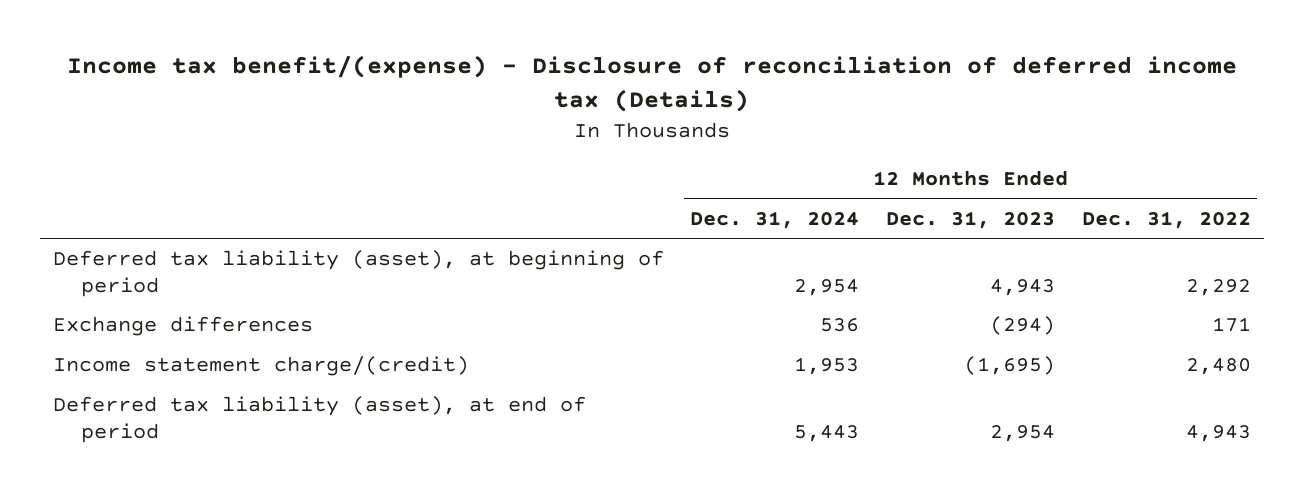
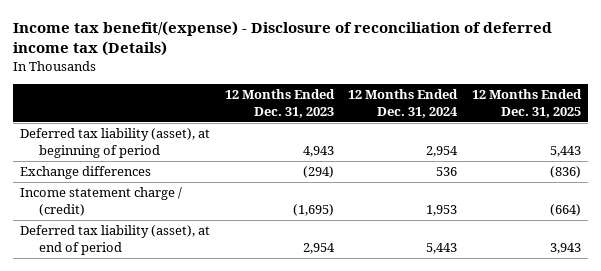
- | 12 Months Ended Dec. 31, 2024 | 12 Months Ended Dec. 31, 2023 | 12 Months Ended Dec. 31, 2022
+ | 12 Months Ended Dec. 31, 2023 | 12 Months Ended Dec. 31, 2024 | 12 Months Ended Dec. 31, 2025
- Income statement charge/(credit) | 1,953 | (1,695) | 2,480
+ Income statement charge / (credit) | (1,695) | 1,953 | (664)

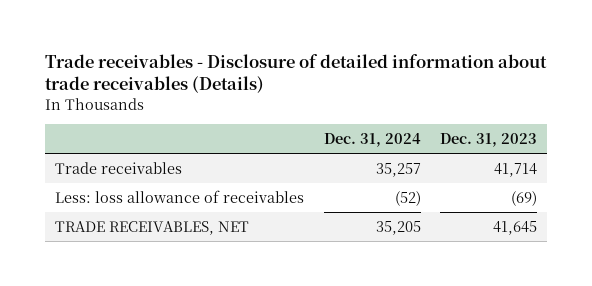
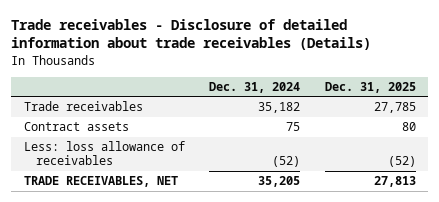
- | Dec. 31, 2024 | Dec. 31, 2023
+ | Dec. 31, 2024 | Dec. 31, 2025
- Trade receivables | 35,257 | 41,714
+ Trade receivables | 35,182 | 27,785
+ Contract assets | 75 | 80

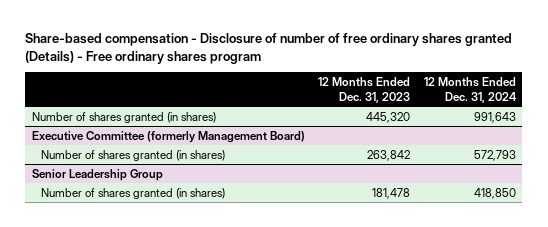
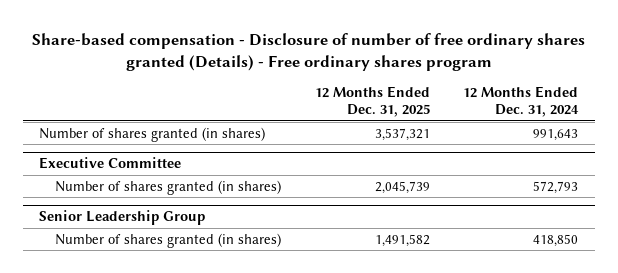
- | 12 Months Ended Dec. 31, 2023 | 12 Months Ended Dec. 31, 2024
+ | 12 Months Ended Dec. 31, 2025 | 12 Months Ended Dec. 31, 2024
- Executive Committee (formerly Management Board)
+ Executive Committee

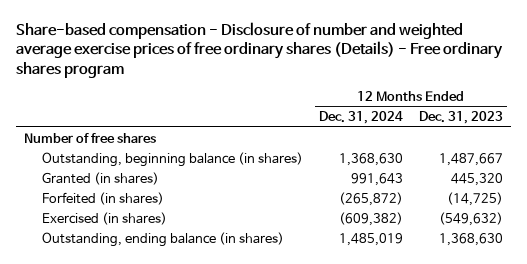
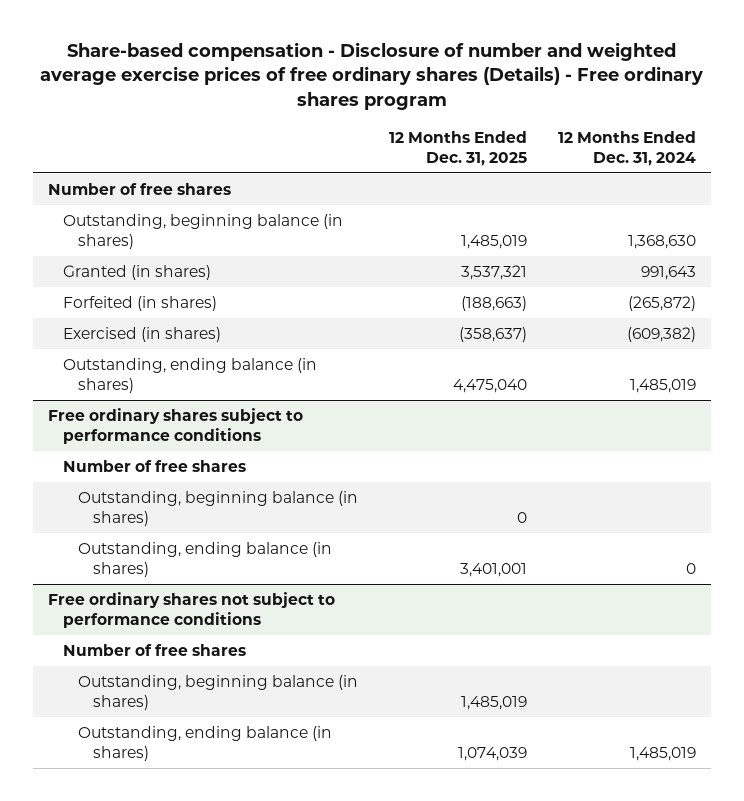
- | 12 Months Ended Dec. 31, 2024 | 12 Months Ended Dec. 31, 2023
+ | 12 Months Ended Dec. 31, 2025 | 12 Months Ended Dec. 31, 2024
+ Free ordinary shares subject to performance conditions
+ Number of free shares
+ Outstanding, beginning balance (in shares) | 0 |
+ Outstanding, ending balance (in shares) | 3,401,001 | 0
+ Free ordinary shares not subject to performance conditions
+ Number of free shares
+ Outstanding, beginning balance (in shares) | 1,485,019 |
+ Outstanding, ending balance (in shares) | 1,074,039 | 1,485,019

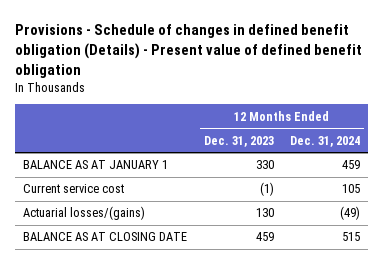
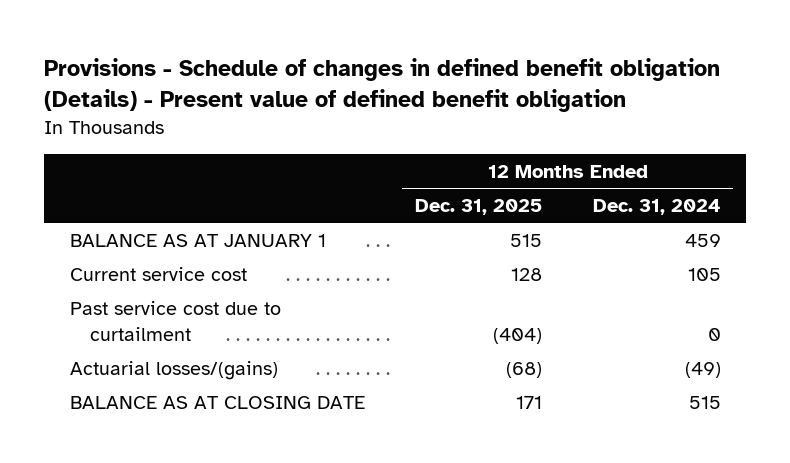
- | 12 Months Ended Dec. 31, 2023 | 12 Months Ended Dec. 31, 2024
+ | 12 Months Ended Dec. 31, 2025 | 12 Months Ended Dec. 31, 2024
+ Past service cost due to curtailment | (404) | 0

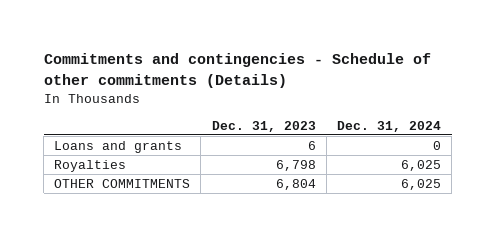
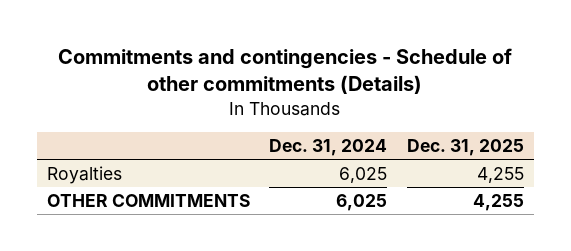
- | Dec. 31, 2023 | Dec. 31, 2024
+ | Dec. 31, 2024 | Dec. 31, 2025
- Loans and grants | 6 | 0

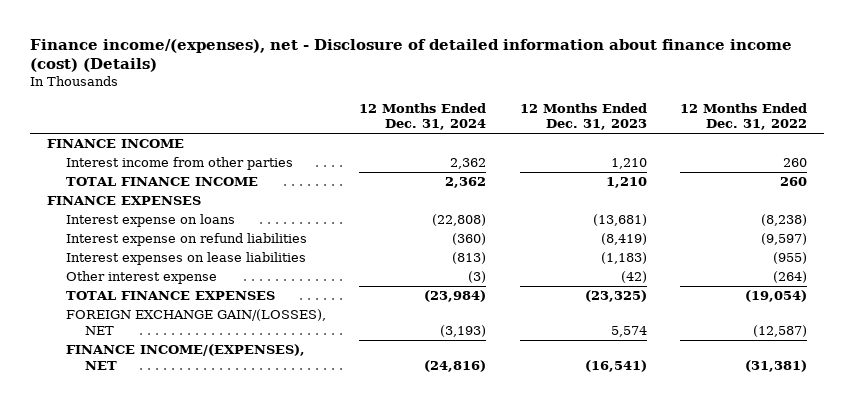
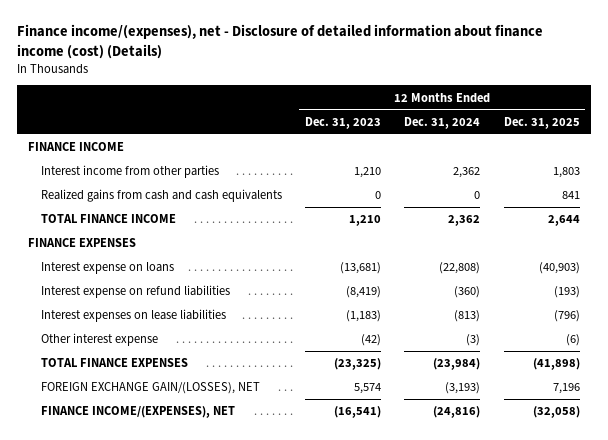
- | 12 Months Ended Dec. 31, 2024 | 12 Months Ended Dec. 31, 2023 | 12 Months Ended Dec. 31, 2022
+ | 12 Months Ended Dec. 31, 2023 | 12 Months Ended Dec. 31, 2024 | 12 Months Ended Dec. 31, 2025
+ Realized gains from cash and cash equivalents | 0 | 0 | 841

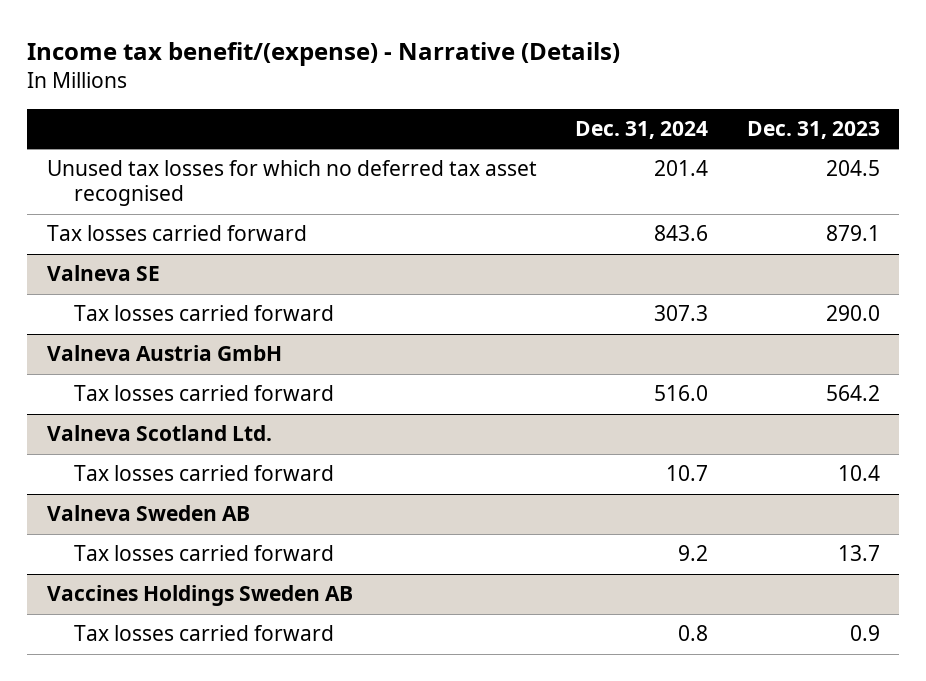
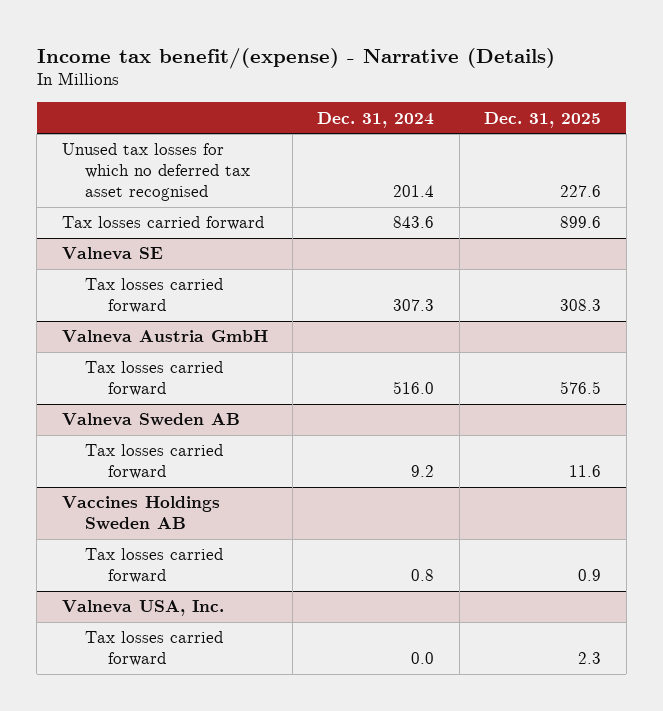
- | Dec. 31, 2024 | Dec. 31, 2023
+ | Dec. 31, 2024 | Dec. 31, 2025
- Valneva Scotland Ltd.
- Tax losses carried forward | 10.7 | 10.4
+ Valneva USA, Inc.
+ Tax losses carried forward | 0.0 | 2.3

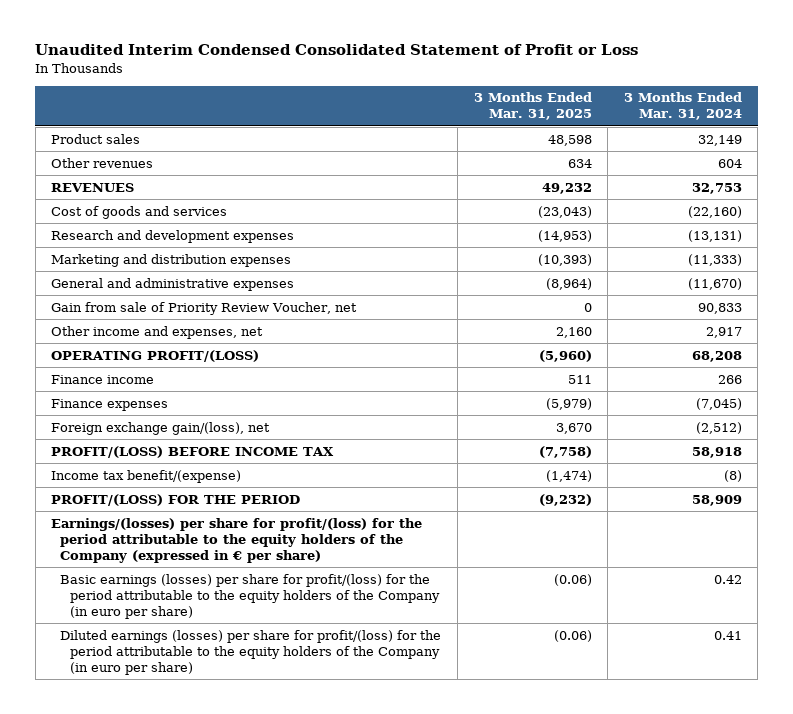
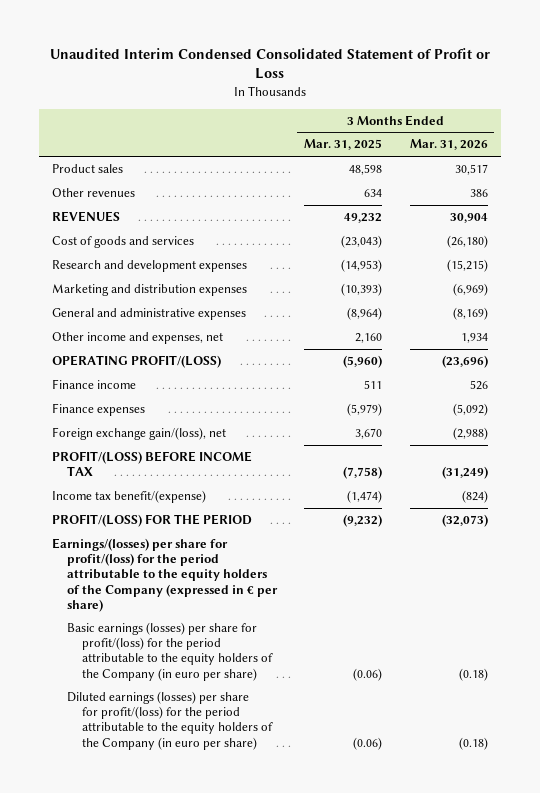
- | 3 Months Ended Mar. 31, 2025 | 3 Months Ended Mar. 31, 2024
+ | 3 Months Ended Mar. 31, 2025 | 3 Months Ended Mar. 31, 2026
- Gain from sale of Priority Review Voucher, net | 0 | 90,833

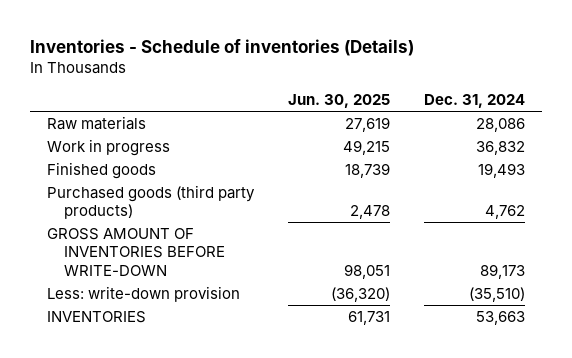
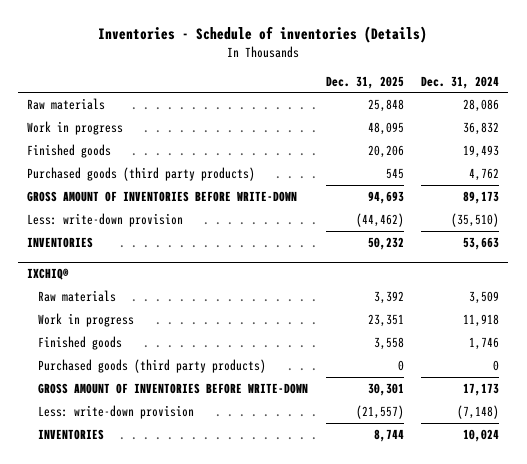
- | Jun. 30, 2025 | Dec. 31, 2024
+ | Dec. 31, 2025 | Dec. 31, 2024
+ IXCHIQ®
+ Raw materials | 3,392 | 3,509
+ Work in progress | 23,351 | 11,918
+ Finished goods | 3,558 | 1,746
+ Purchased goods (third party products) | 0 | 0
+ GROSS AMOUNT OF INVENTORIES BEFORE WRITE-DOWN | 30,301 | 17,173
+ Less: write-down provision | (21,557) | (7,148)
+ INVENTORIES | 8,744 | 10,024

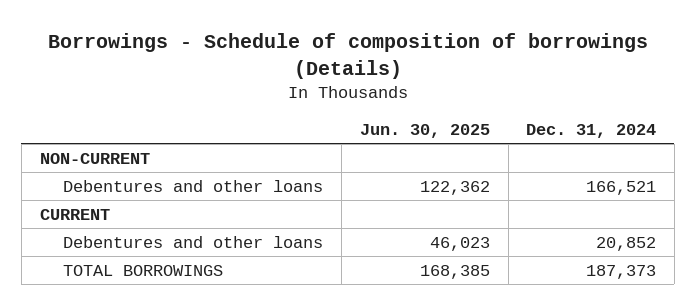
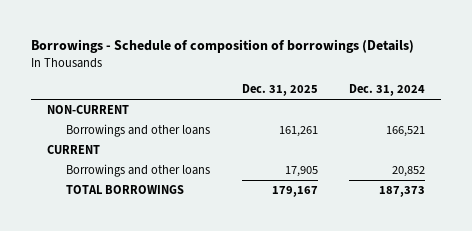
- | Jun. 30, 2025 | Dec. 31, 2024
+ | Dec. 31, 2025 | Dec. 31, 2024
- Debentures and other loans | 122,362 | 166,521
+ Borrowings and other loans | 161,261 | 166,521
- Debentures and other loans | 46,023 | 20,852
+ Borrowings and other loans | 17,905 | 20,852

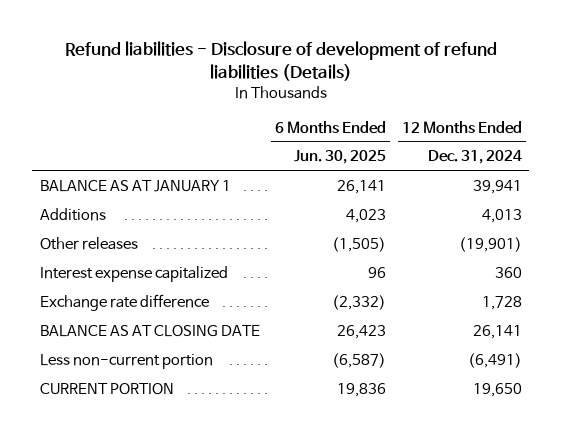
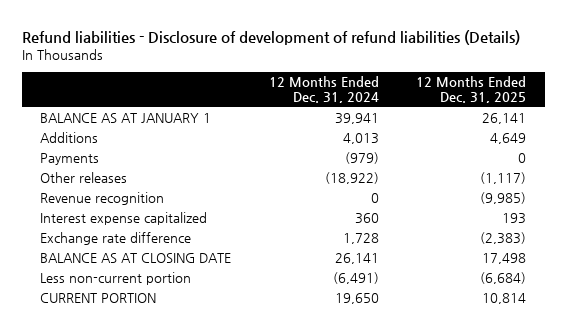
- | 6 Months Ended Jun. 30, 2025 | 12 Months Ended Dec. 31, 2024
+ | 12 Months Ended Dec. 31, 2024 | 12 Months Ended Dec. 31, 2025
- Other releases | (1,505) | (19,901)
+ Payments | (979) | 0
+ Other releases | (18,922) | (1,117)
+ Revenue recognition | 0 | (9,985)

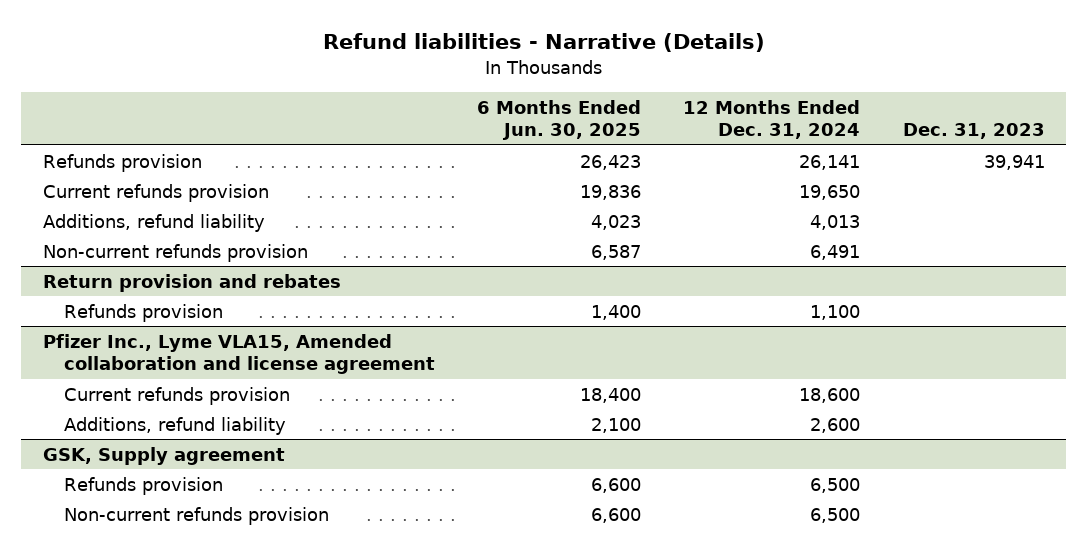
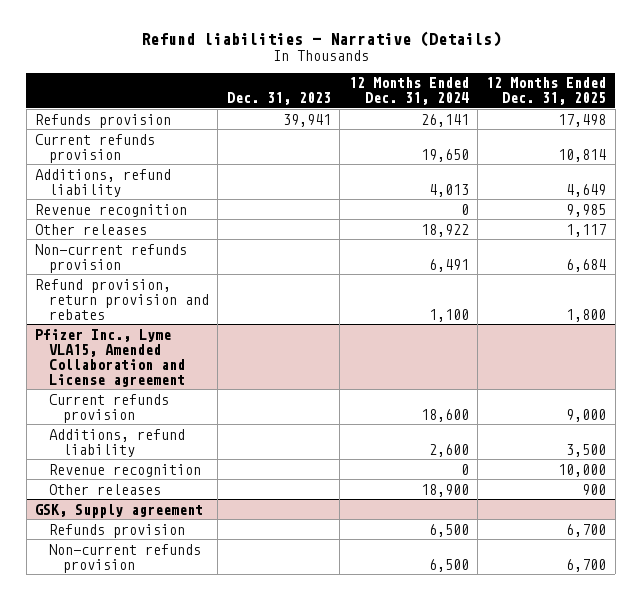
- | 6 Months Ended Jun. 30, 2025 | 12 Months Ended Dec. 31, 2024 | Dec. 31, 2023
+ | Dec. 31, 2023 | 12 Months Ended Dec. 31, 2024 | 12 Months Ended Dec. 31, 2025
+ Revenue recognition | | 0 | 9,985
+ Other releases | | 18,922 | 1,117
- Return provision and rebates
- Refunds provision | 1,400 | 1,100 |
- Pfizer Inc., Lyme VLA15, Amended collaboration and license agreement
+ Refund provision, return provision and rebates | | 1,100 | 1,800
+ Pfizer Inc., Lyme VLA15, Amended Collaboration and License agreement
+ Revenue recognition | | 0 | 10,000
+ Other releases | | 18,900 | 900

